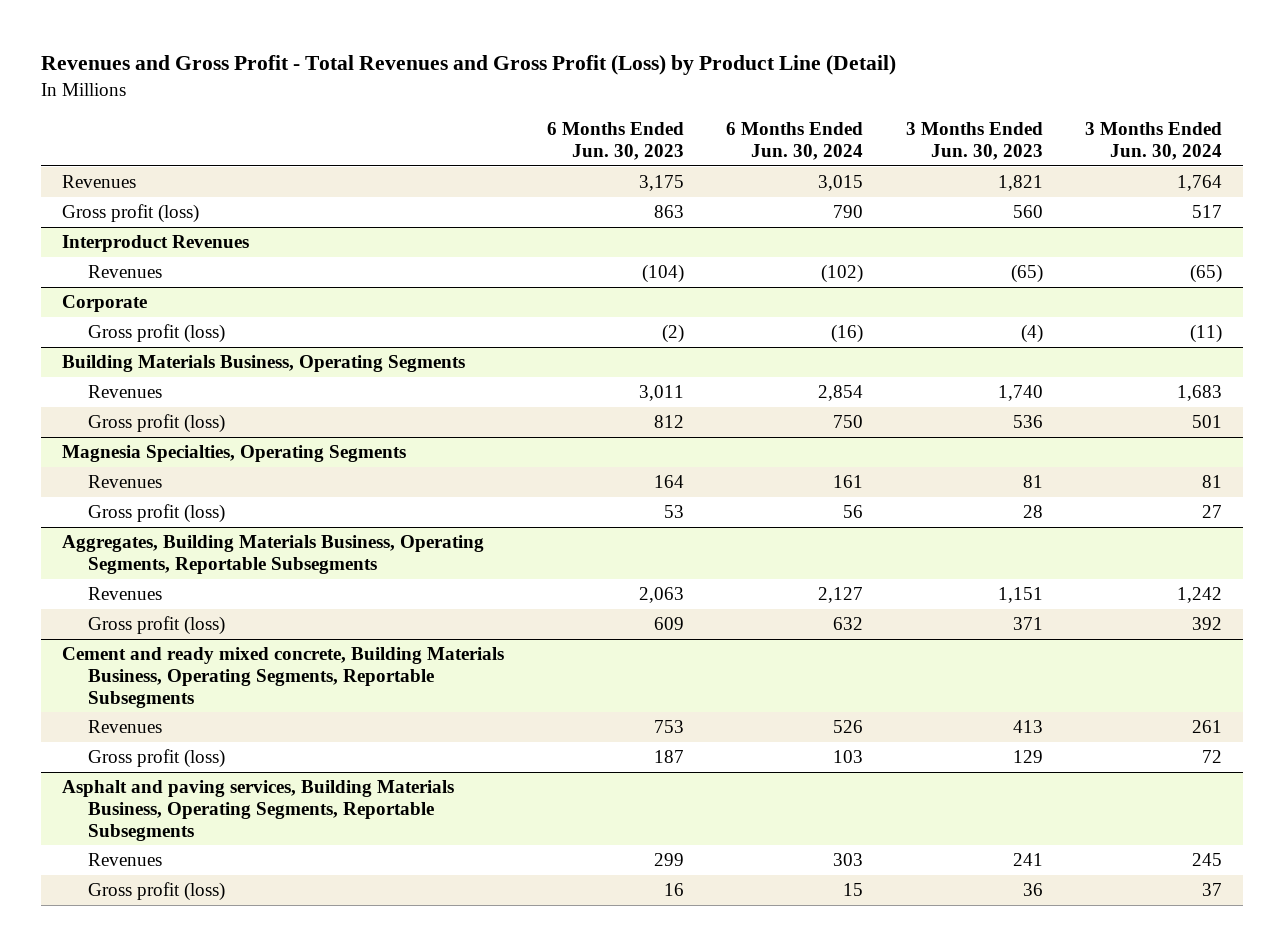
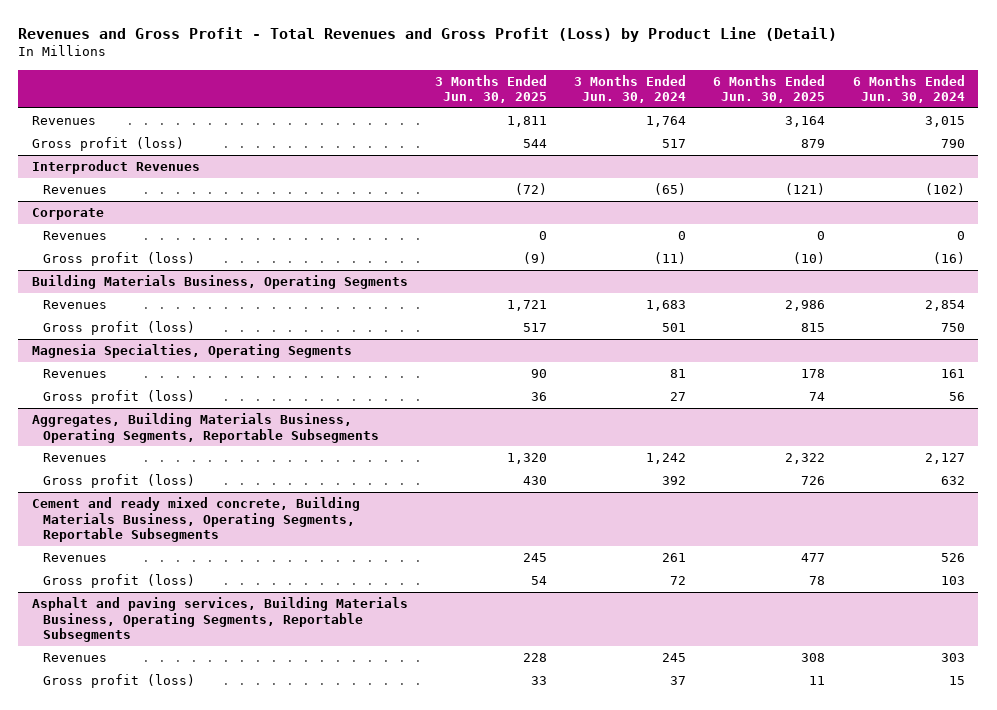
- | 6 Months Ended Jun. 30, 2023 | 6 Months Ended Jun. 30, 2024 | 3 Months Ended Jun. 30, 2023 | 3 Months Ended Jun. 30, 2024
+ | 3 Months Ended Jun. 30, 2025 | 3 Months Ended Jun. 30, 2024 | 6 Months Ended Jun. 30, 2025 | 6 Months Ended Jun. 30, 2024
@ Corporate
+ Revenues | 0 | 0 | 0 | 0

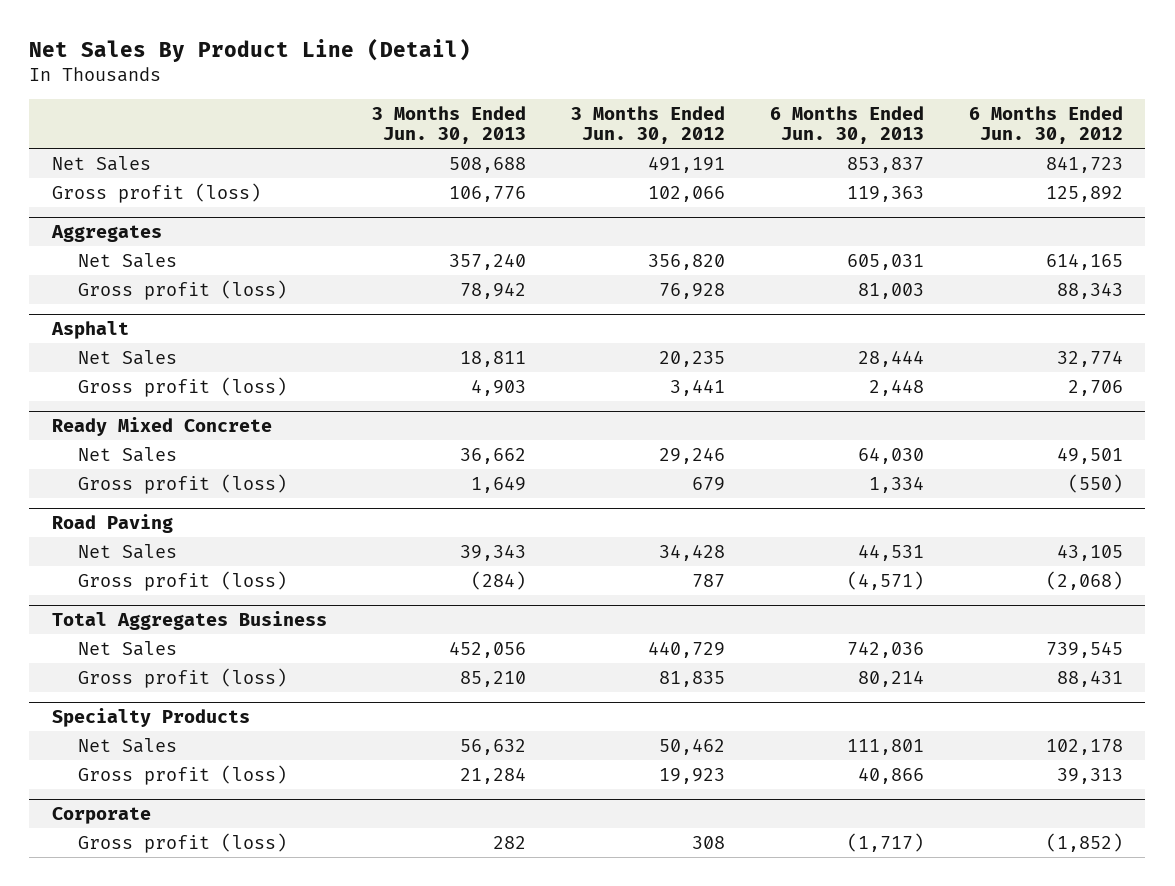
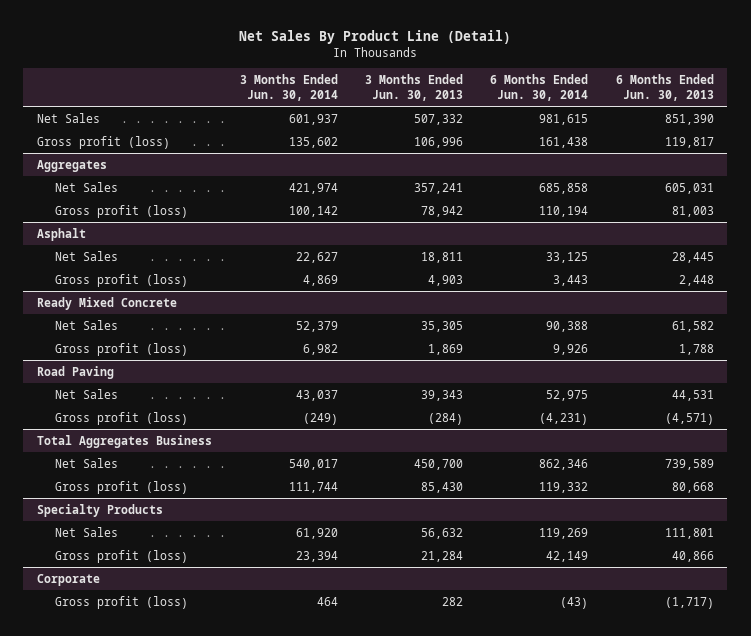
- | 3 Months Ended Jun. 30, 2013 | 3 Months Ended Jun. 30, 2012 | 6 Months Ended Jun. 30, 2013 | 6 Months Ended Jun. 30, 2012
+ | 3 Months Ended Jun. 30, 2014 | 3 Months Ended Jun. 30, 2013 | 6 Months Ended Jun. 30, 2014 | 6 Months Ended Jun. 30, 2013
- Net Sales | 508,688 | 491,191 | 853,837 | 841,723
- Gross profit (loss) | 106,776 | 102,066 | 119,363 | 125,892
+ Net Sales | 601,937 | 507,332 | 981,615 | 851,390
+ Gross profit (loss) | 135,602 | 106,996 | 161,438 | 119,817
@ Aggregates
- Net Sales | 357,240 | 356,820 | 605,031 | 614,165
+ Net Sales | 421,974 | 357,241 | 685,858 | 605,031
@ Asphalt
- Net Sales | 18,811 | 20,235 | 28,444 | 32,774
+ Net Sales | 22,627 | 18,811 | 33,125 | 28,445
@ Ready Mixed Concrete
- Net Sales | 36,662 | 29,246 | 64,030 | 49,501
- Gross profit (loss) | 1,649 | 679 | 1,334 | (550)
+ Net Sales | 52,379 | 35,305 | 90,388 | 61,582
+ Gross profit (loss) | 6,982 | 1,869 | 9,926 | 1,788
@ Total Aggregates Business
- Net Sales | 452,056 | 440,729 | 742,036 | 739,545
- Gross profit (loss) | 85,210 | 81,835 | 80,214 | 88,431
+ Net Sales | 540,017 | 450,700 | 862,346 | 739,589
+ Gross profit (loss) | 111,744 | 85,430 | 119,332 | 80,668

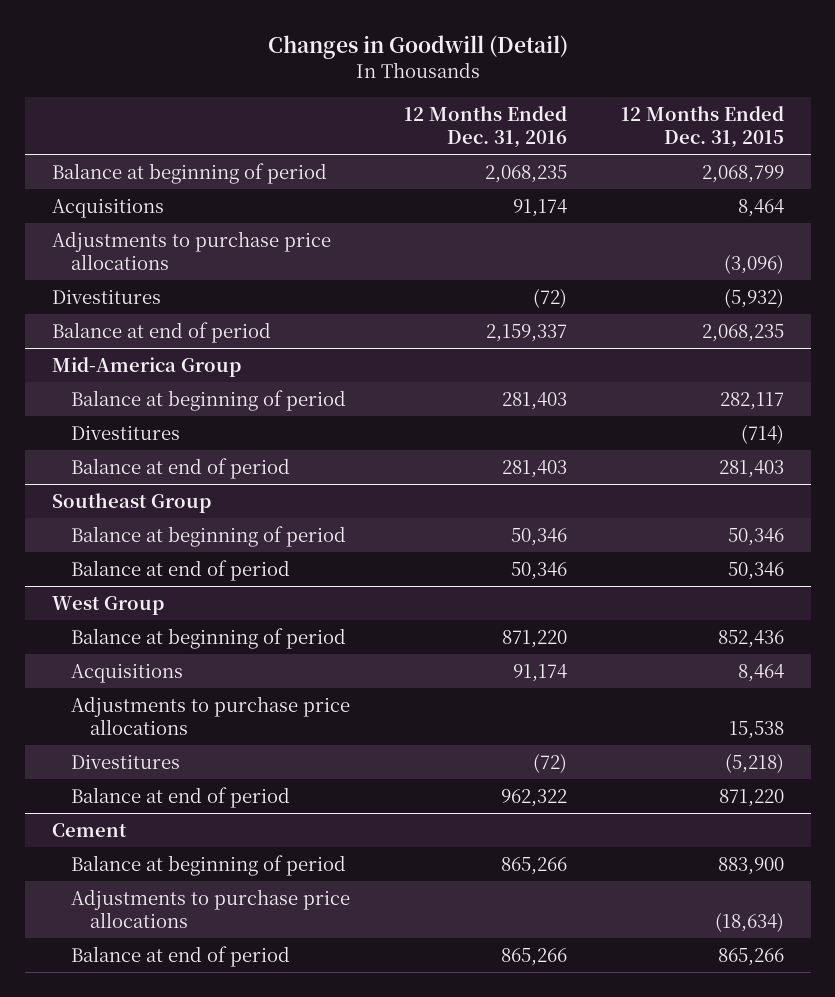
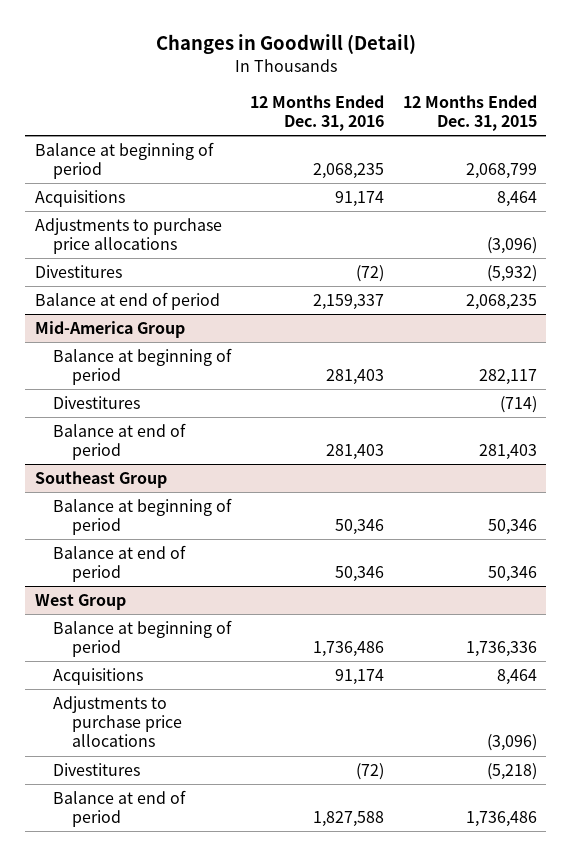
@ West Group
- Balance at beginning of period | 871,220 | 852,436
+ Balance at beginning of period | 1,736,486 | 1,736,336
- Adjustments to purchase price allocations | | 15,538
+ Adjustments to purchase price allocations | | (3,096)
- Balance at end of period | 962,322 | 871,220
- Cement
- Balance at beginning of period | 865,266 | 883,900
- Adjustments to purchase price allocations | | (18,634)
- Balance at end of period | 865,266 | 865,266
@ West Group
+ Balance at end of period | 1,827,588 | 1,736,486

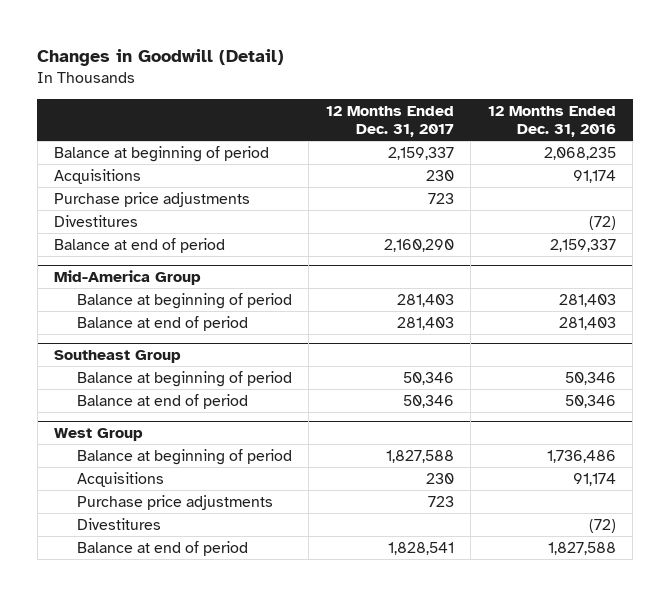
- | 12 Months Ended Dec. 31, 2016 | 12 Months Ended Dec. 31, 2015
+ | 12 Months Ended Dec. 31, 2017 | 12 Months Ended Dec. 31, 2016
- Adjustments to purchase price allocations | | (3,096)
+ Purchase price adjustments | 723 |
@ Mid-America Group
- Divestitures | | (714)
@ West Group
- Adjustments to purchase price allocations | | (3,096)
+ Purchase price adjustments | 723 |

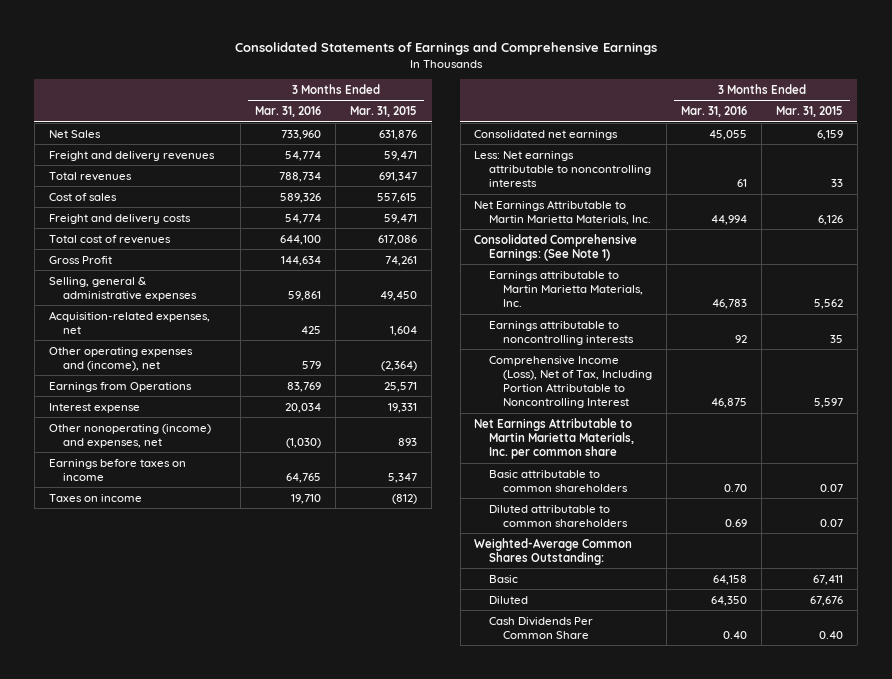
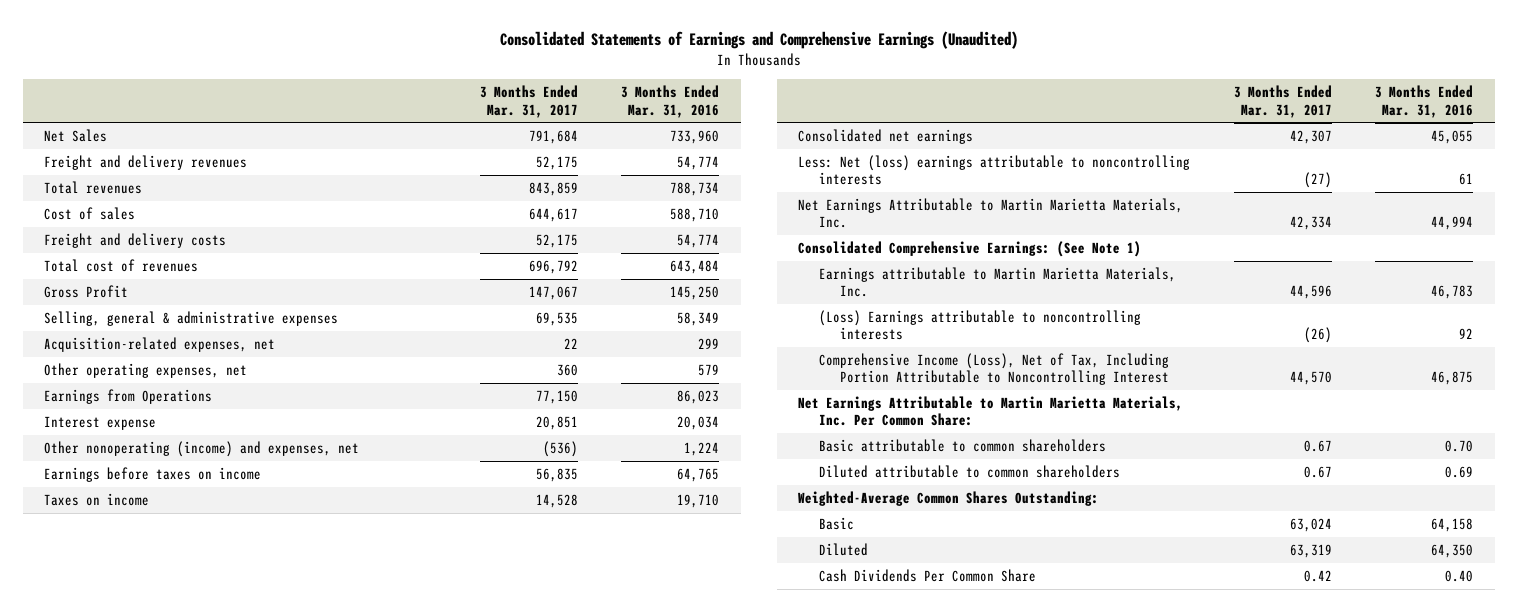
- Consolidated Statements of Earnings and Comprehensive Earnings
+ Consolidated Statements of Earnings and Comprehensive Earnings (Unaudited)
- | 3 Months Ended Mar. 31, 2016 | 3 Months Ended Mar. 31, 2015
+ | 3 Months Ended Mar. 31, 2017 | 3 Months Ended Mar. 31, 2016
- Cost of sales | 589,326 | 557,615
+ Cost of sales | 644,617 | 588,710
- Total cost of revenues | 644,100 | 617,086
- Gross Profit | 144,634 | 74,261
- Selling, general & administrative expenses | 59,861 | 49,450
- Acquisition-related expenses, net | 425 | 1,604
- Other operating expenses and (income), net | 579 | (2,364)
- Earnings from Operations | 83,769 | 25,571
+ Total cost of revenues | 696,792 | 643,484
+ Gross Profit | 147,067 | 145,250
+ Selling, general & administrative expenses | 69,535 | 58,349
+ Acquisition-related expenses, net | 22 | 299
+ Other operating expenses, net | 360 | 579
+ Earnings from Operations | 77,150 | 86,023
- Other nonoperating (income) and expenses, net | (1,030) | 893
+ Other nonoperating (income) and expenses, net | (536) | 1,224
- Less: Net earnings attributable to noncontrolling interests | 61 | 33
+ Less: Net (loss) earnings attributable to noncontrolling interests | (27) | 61
- Earnings attributable to noncontrolling interests | 92 | 35
+ (Loss) Earnings attributable to noncontrolling interests | (26) | 92
- Net Earnings Attributable to Martin Marietta Materials, Inc. per common share
+ Net Earnings Attributable to Martin Marietta Materials, Inc. Per Common Share:

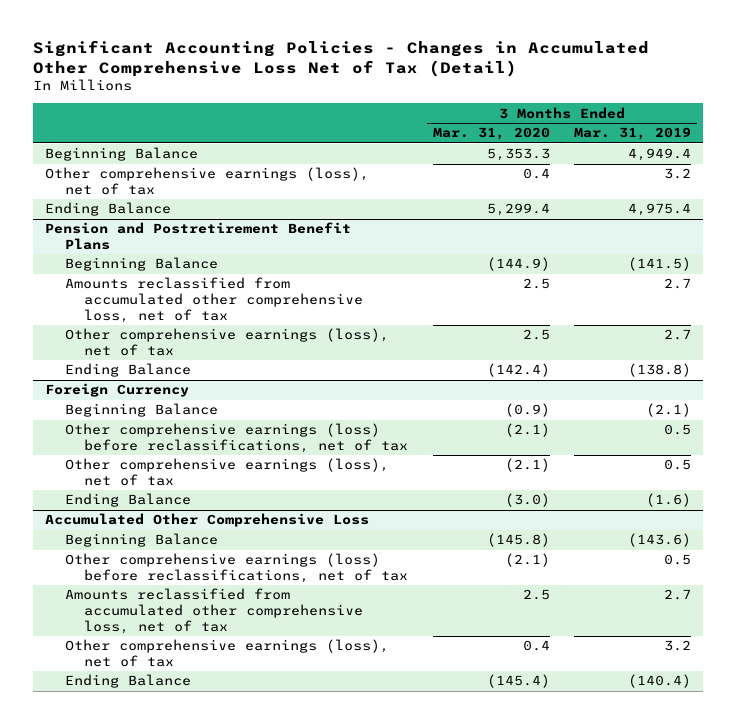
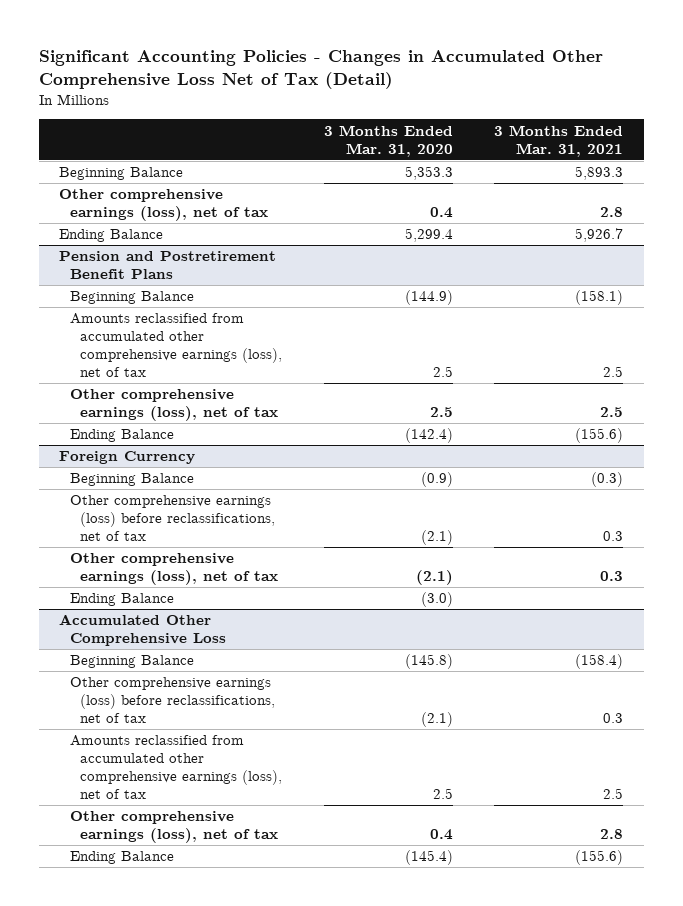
- | 3 Months Ended Mar. 31, 2020 | 3 Months Ended Mar. 31, 2019
+ | 3 Months Ended Mar. 31, 2020 | 3 Months Ended Mar. 31, 2021
@ Pension and Postretirement Benefit Plans
- Amounts reclassified from accumulated other comprehensive loss, net of tax | 2.5 | 2.7
+ Amounts reclassified from accumulated other comprehensive earnings (loss), net of tax | 2.5 | 2.5
@ Accumulated Other Comprehensive Loss
- Amounts reclassified from accumulated other comprehensive loss, net of tax | 2.5 | 2.7
+ Amounts reclassified from accumulated other comprehensive earnings (loss), net of tax | 2.5 | 2.5

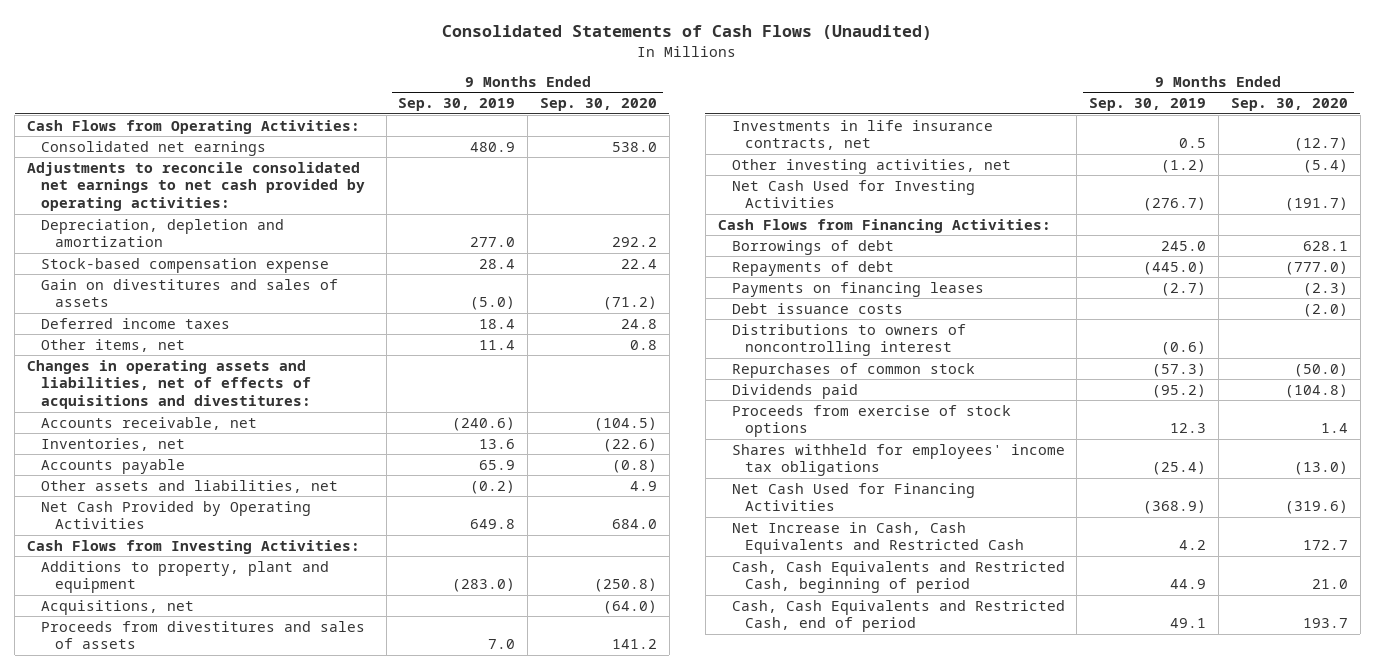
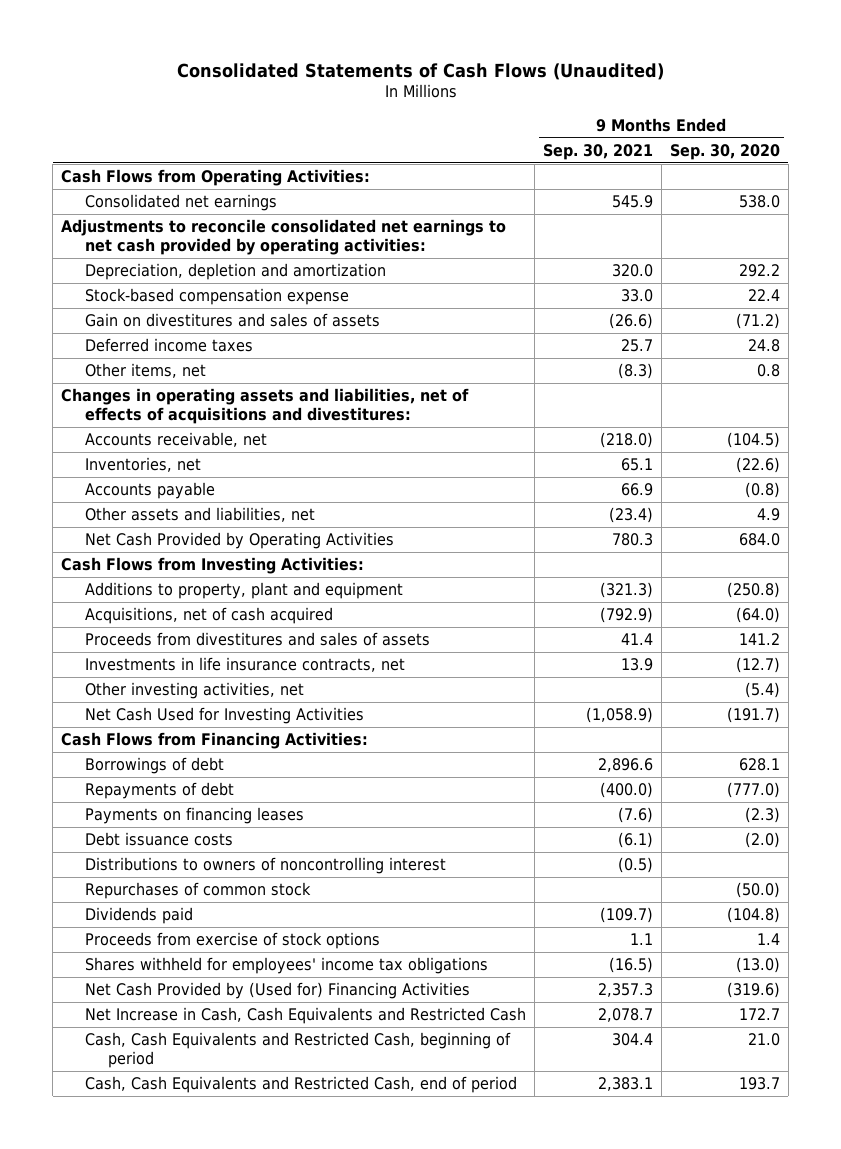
- | 9 Months Ended Sep. 30, 2019 | 9 Months Ended Sep. 30, 2020
+ | 9 Months Ended Sep. 30, 2021 | 9 Months Ended Sep. 30, 2020
- Acquisitions, net | | (64.0)
+ Acquisitions, net of cash acquired | (792.9) | (64.0)
- Net Cash Used for Financing Activities | (368.9) | (319.6)
+ Net Cash Provided by (Used for) Financing Activities | 2,357.3 | (319.6)

